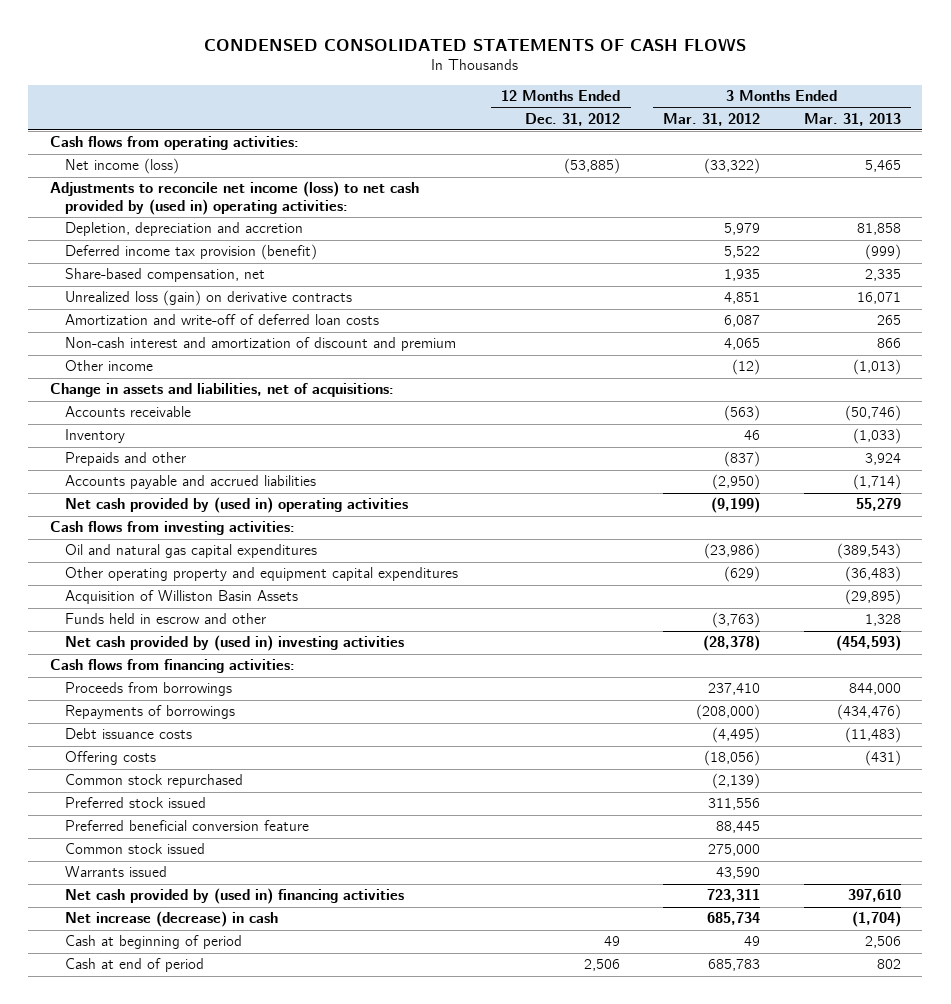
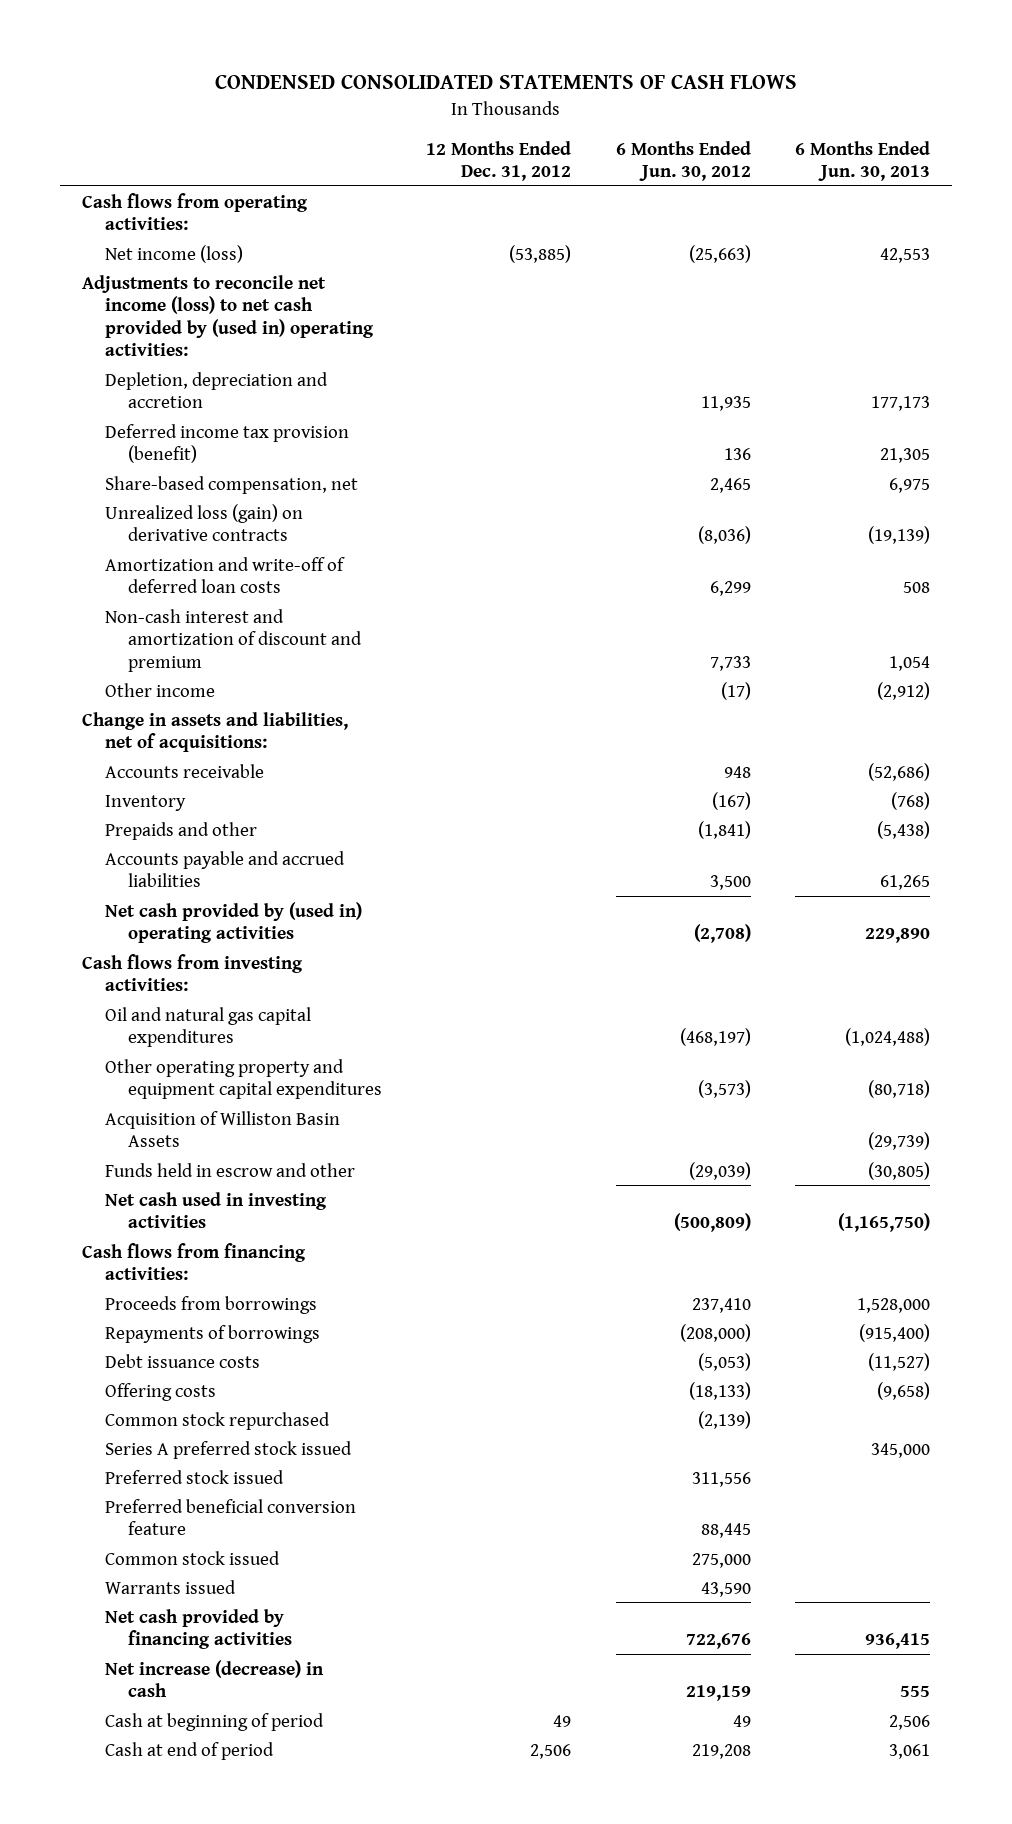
- | 12 Months Ended Dec. 31, 2012 | 3 Months Ended Mar. 31, 2012 | 3 Months Ended Mar. 31, 2013
+ | 12 Months Ended Dec. 31, 2012 | 6 Months Ended Jun. 30, 2012 | 6 Months Ended Jun. 30, 2013
- Net cash provided by (used in) investing activities | | (28,378) | (454,593)
+ Net cash used in investing activities | | (500,809) | (1,165,750)
+ Series A preferred stock issued | | | 345,000
- Net cash provided by (used in) financing activities | | 723,311 | 397,610
+ Net cash provided by financing activities | | 722,676 | 936,415

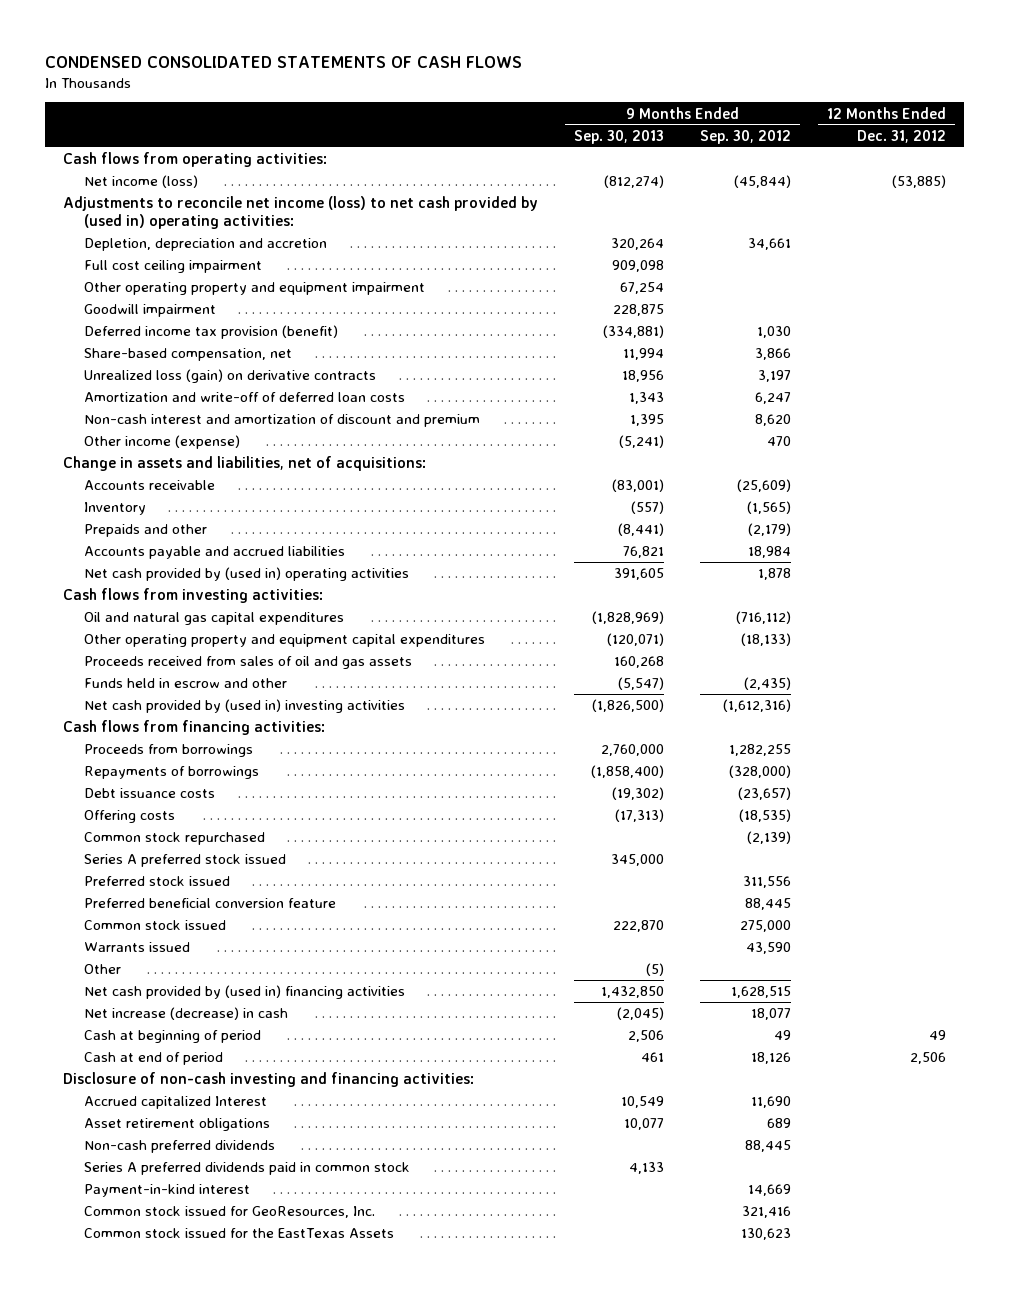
- | 12 Months Ended Dec. 31, 2012 | 6 Months Ended Jun. 30, 2012 | 6 Months Ended Jun. 30, 2013
+ | 9 Months Ended Sep. 30, 2013 | 9 Months Ended Sep. 30, 2012 | 12 Months Ended Dec. 31, 2012
+ Full cost ceiling impairment | 909,098 | |
+ Other operating property and equipment impairment | 67,254 | |
+ Goodwill impairment | 228,875 | |
- Other income | | (17) | (2,912)
+ Other income (expense) | (5,241) | 470 |
- Acquisition of Williston Basin Assets | | | (29,739)
+ Proceeds received from sales of oil and gas assets | 160,268 | |
- Net cash used in investing activities | | (500,809) | (1,165,750)
+ Net cash provided by (used in) investing activities | (1,826,500) | (1,612,316) |
- Net cash provided by financing activities | | 722,676 | 936,415
+ Other | (5) | |
+ Net cash provided by (used in) financing activities | 1,432,850 | 1,628,515 |
+ Disclosure of non-cash investing and financing activities:
+ Accrued capitalized Interest | 10,549 | 11,690 |
+ Asset retirement obligations | 10,077 | 689 |
+ Non-cash preferred dividends | | 88,445 |
+ Series A preferred dividends paid in common stock | 4,133 | |
+ Payment-in-kind interest | | 14,669 |
+ Common stock issued for GeoResources, Inc. | | 321,416 |
+ Common stock issued for the EastTexas Assets | | 130,623 |

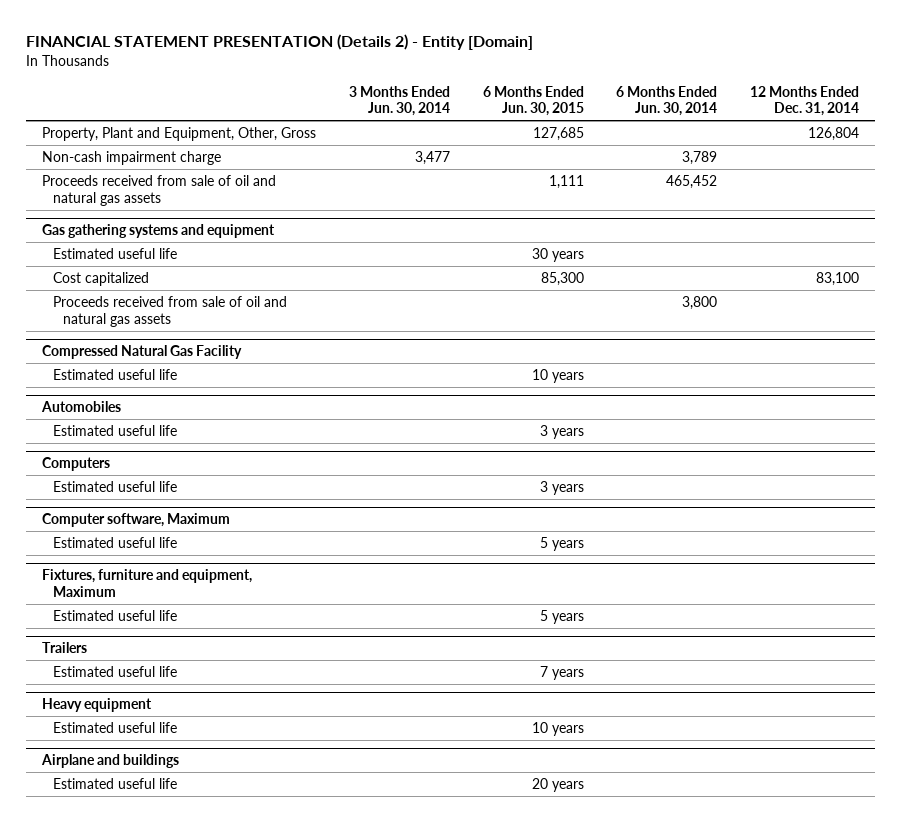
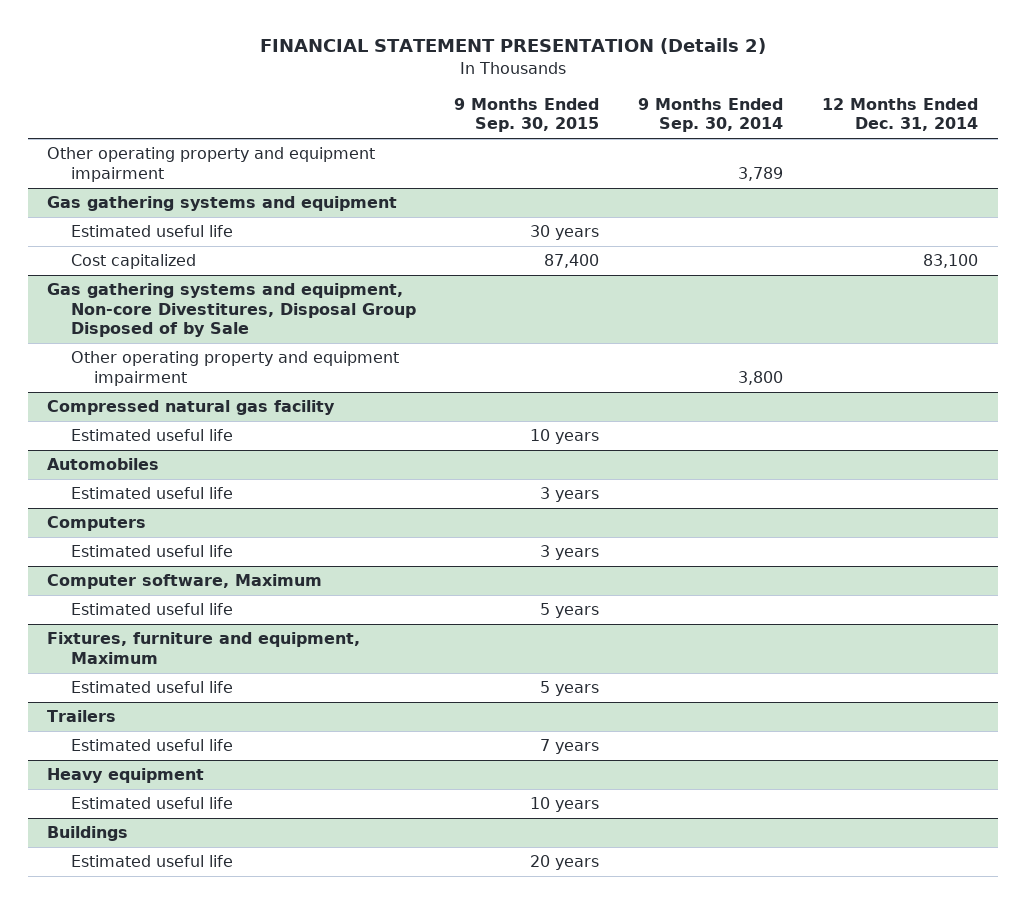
- FINANCIAL STATEMENT PRESENTATION (Details 2) - Entity [Domain]
+ FINANCIAL STATEMENT PRESENTATION (Details 2)
- | 3 Months Ended Jun. 30, 2014 | 6 Months Ended Jun. 30, 2015 | 6 Months Ended Jun. 30, 2014 | 12 Months Ended Dec. 31, 2014
+ | 9 Months Ended Sep. 30, 2015 | 9 Months Ended Sep. 30, 2014 | 12 Months Ended Dec. 31, 2014
- Property, Plant and Equipment, Other, Gross | | 127,685 | | 126,804
- Non-cash impairment charge | 3,477 | | 3,789 |
- Proceeds received from sale of oil and natural gas assets | | 1,111 | 465,452 |
+ Other operating property and equipment impairment | | 3,789 |
@ Gas gathering systems and equipment
- Proceeds received from sale of oil and natural gas assets | | | 3,800 |
- Compressed Natural Gas Facility
+ Gas gathering systems and equipment, Non-core Divestitures, Disposal Group Disposed of by Sale
+ Other operating property and equipment impairment | | 3,800 |
+ Compressed natural gas facility
- Airplane and buildings
- Estimated useful life | | 20 years | |
+ Buildings
+ Estimated useful life | 20 years | |

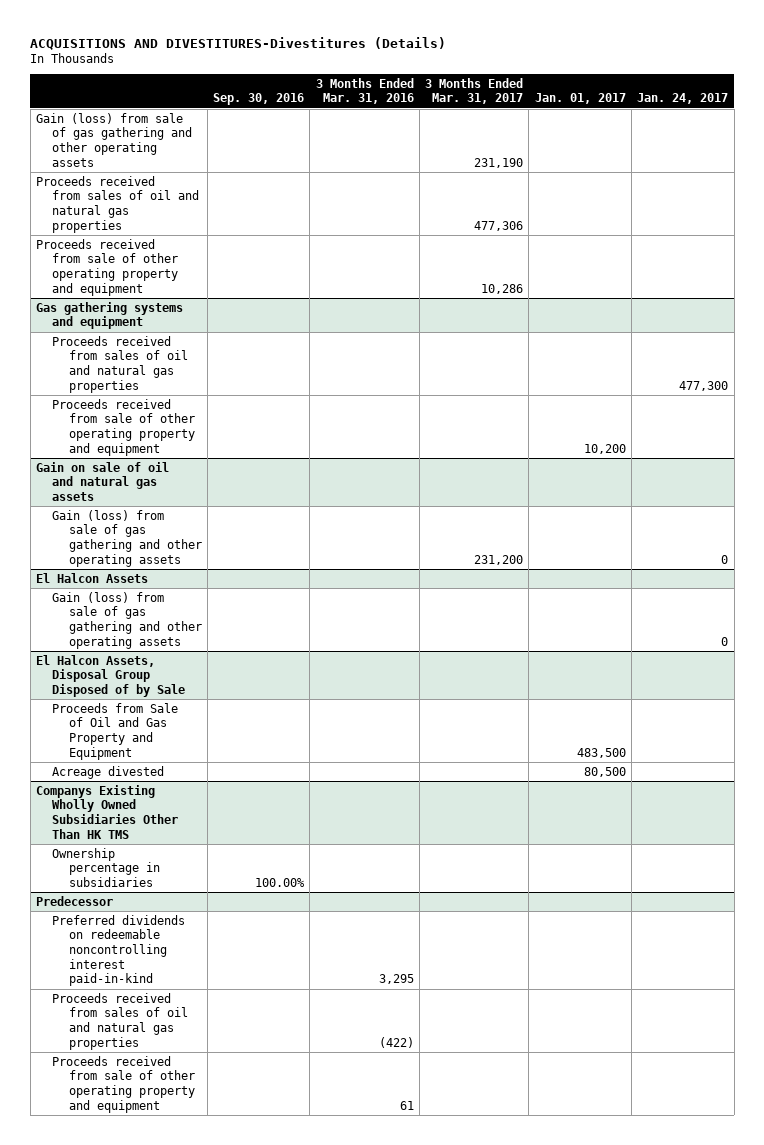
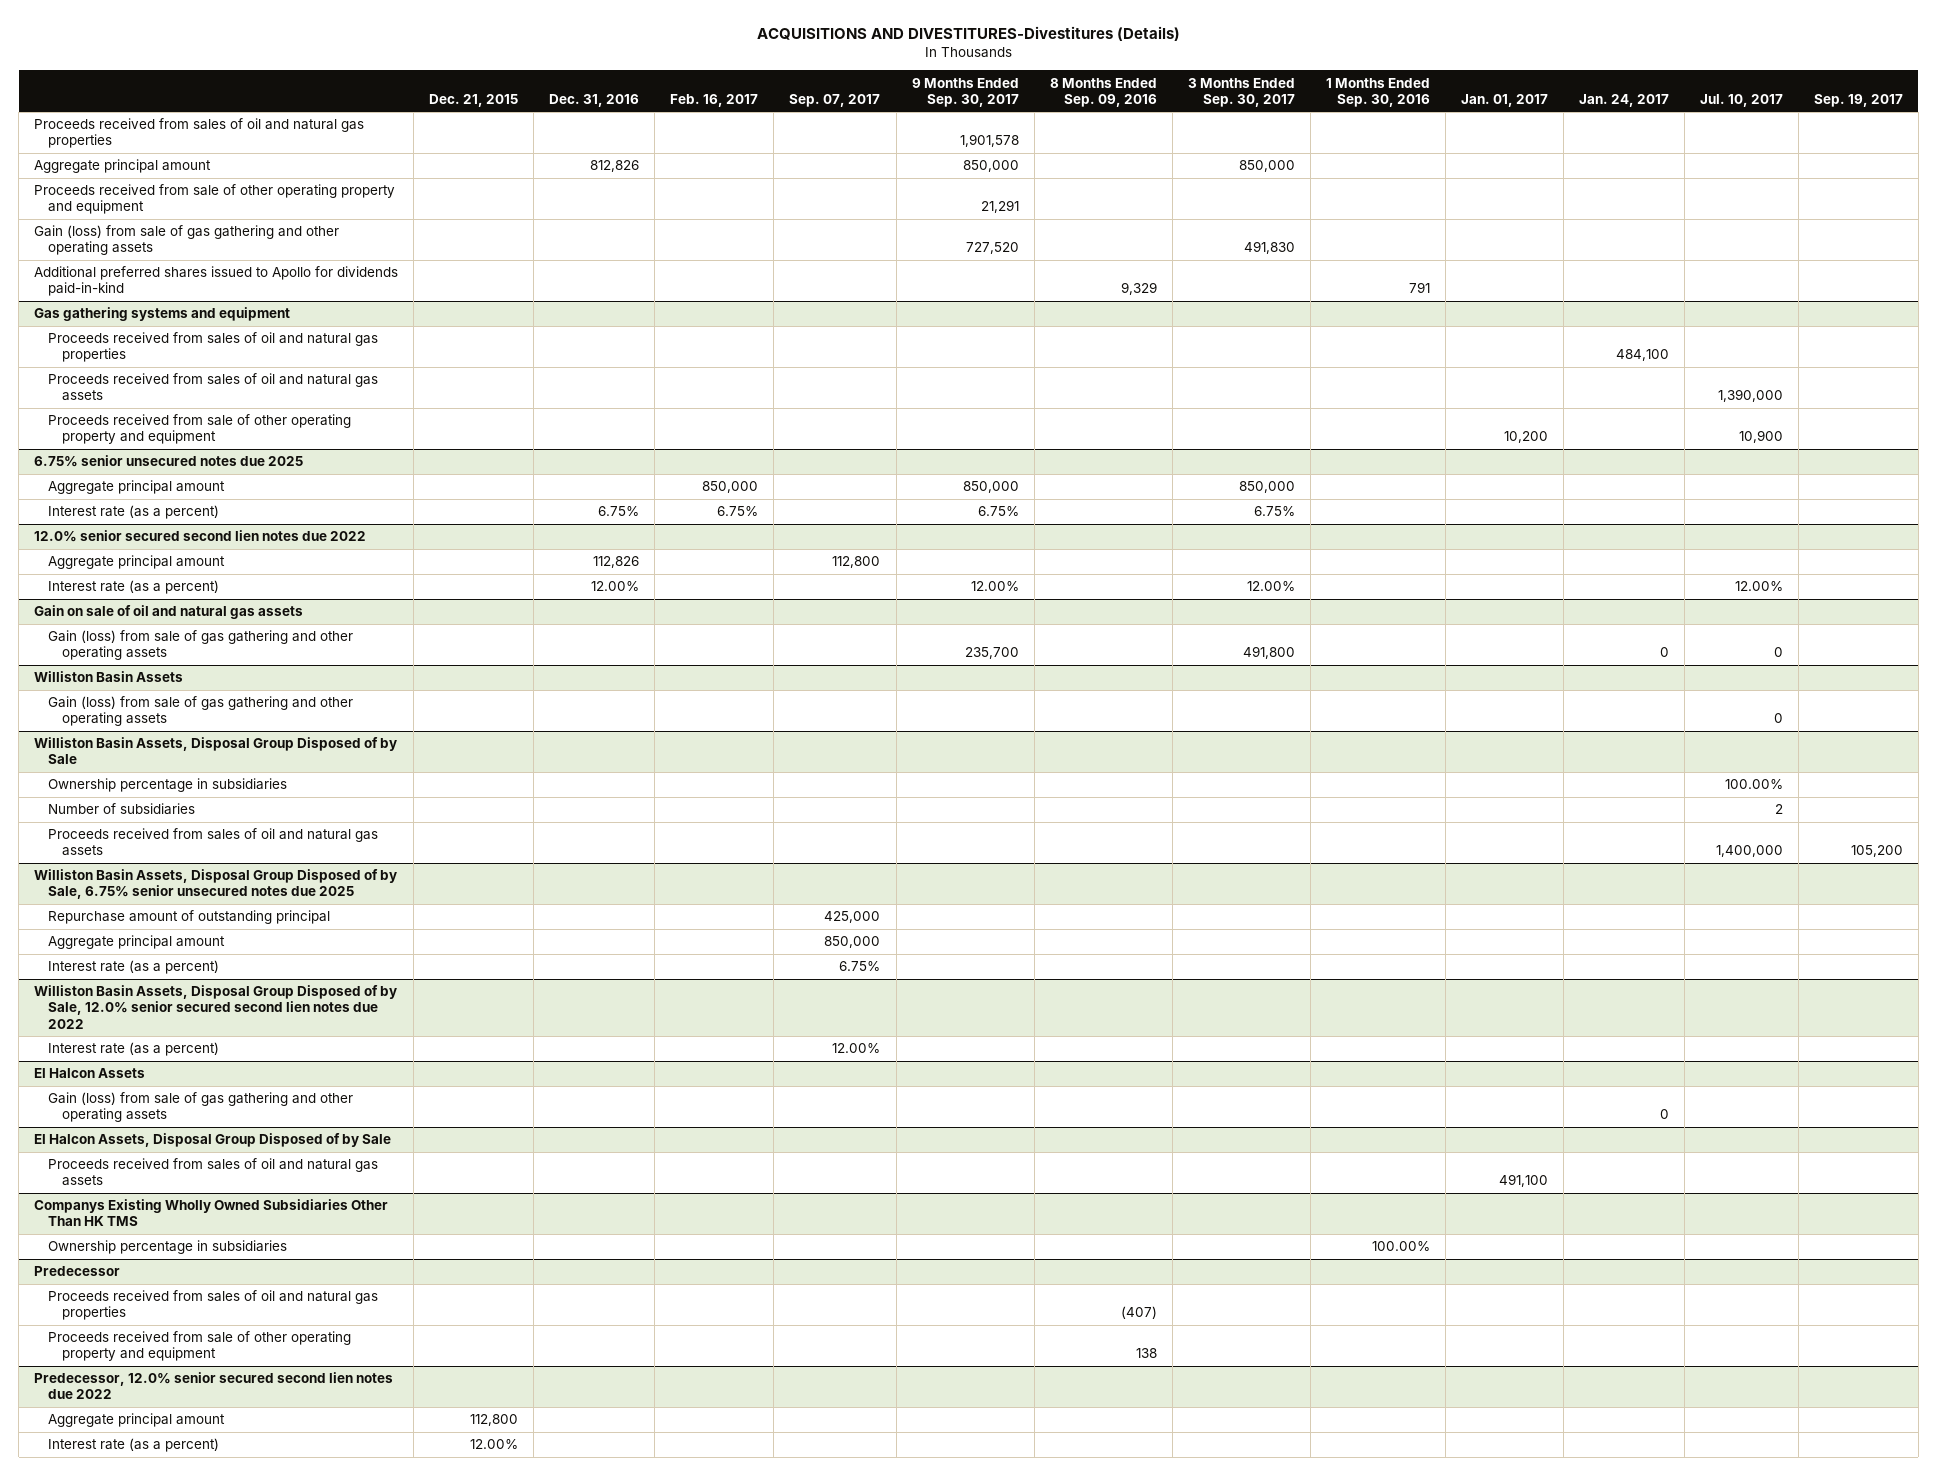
- | Sep. 30, 2016 | 3 Months Ended Mar. 31, 2016 | 3 Months Ended Mar. 31, 2017 | Jan. 01, 2017 | Jan. 24, 2017
+ | Dec. 21, 2015 | Dec. 31, 2016 | Feb. 16, 2017 | Sep. 07, 2017 | 9 Months Ended Sep. 30, 2017 | 8 Months Ended Sep. 09, 2016 | 3 Months Ended Sep. 30, 2017 | 1 Months Ended Sep. 30, 2016 | Jan. 01, 2017 | Jan. 24, 2017 | Jul. 10, 2017 | Sep. 19, 2017
+ Aggregate principal amount | | 812,826 | | | 850,000 | | 850,000 | | | | |
moved down: Gain (loss) from sale of gas gathering and other operating assets | | | | | 727,520 | | 491,830 | | | | |
+ Additional preferred shares issued to Apollo for dividends paid-in-kind | | | | | | 9,329 | | 791 | | | |
@ Gas gathering systems and equipment
- Proceeds received from sales of oil and natural gas properties | | | | | 477,300
+ Proceeds received from sales of oil and natural gas properties | | | | | | | | | | 484,100 | |
+ Proceeds received from sales of oil and natural gas assets | | | | | | | | | | | 1,390,000 |
+ 6.75% senior unsecured notes due 2025
+ Aggregate principal amount | | | 850,000 | | 850,000 | | 850,000 | | | | |
+ Interest rate (as a percent) | | 6.75% | 6.75% | | 6.75% | | 6.75% | | | | |
+ 12.0% senior secured second lien notes due 2022
+ Aggregate principal amount | | 112,826 | | 112,800 | | | | | | | |
+ Interest rate (as a percent) | | 12.00% | | | 12.00% | | 12.00% | | | | 12.00% |
+ Williston Basin Assets
+ Gain (loss) from sale of gas gathering and other operating assets | | | | | | | | | | | 0 |
+ Williston Basin Assets, Disposal Group Disposed of by Sale
+ Ownership percentage in subsidiaries | | | | | | | | | | | 100.00% |
+ Number of subsidiaries | | | | | | | | | | | 2 |
+ Proceeds received from sales of oil and natural gas assets | | | | | | | | | | | 1,400,000 | 105,200
+ Williston Basin Assets, Disposal Group Disposed of by Sale, 6.75% senior unsecured notes due 2025
+ Repurchase amount of outstanding principal | | | | 425,000 | | | | | | | |
+ Aggregate principal amount | | | | 850,000 | | | | | | | |
+ Interest rate (as a percent) | | | | 6.75% | | | | | | | |
+ Williston Basin Assets, Disposal Group Disposed of by Sale, 12.0% senior secured second lien notes due 2022
+ Interest rate (as a percent) | | | | 12.00% | | | | | | | |
@ El Halcon Assets, Disposal Group Disposed of by Sale
- Proceeds from Sale of Oil and Gas Property and Equipment | | | | 483,500 |
- Acreage divested | | | | 80,500 |
+ Proceeds received from sales of oil and natural gas assets | | | | | | | | | 491,100 | | |
@ Predecessor
- Preferred dividends on redeemable noncontrolling interest paid-in-kind | | 3,295 | | |
+ Predecessor, 12.0% senior secured second lien notes due 2022
+ Aggregate principal amount | 112,800 | | | | | | | | | | |
+ Interest rate (as a percent) | 12.00% | | | | | | | | | | |

